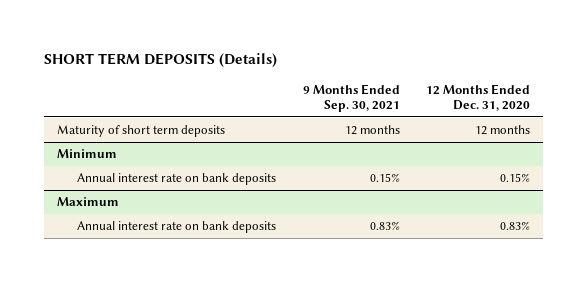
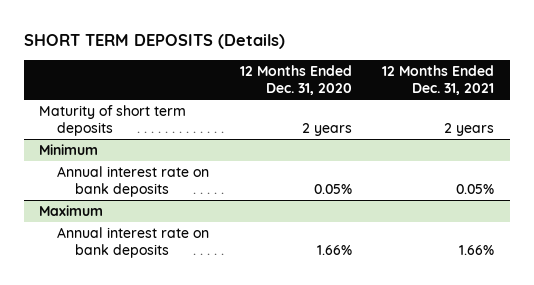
- | 9 Months Ended Sep. 30, 2021 | 12 Months Ended Dec. 31, 2020
+ | 12 Months Ended Dec. 31, 2020 | 12 Months Ended Dec. 31, 2021
- Maturity of short term deposits | 12 months | 12 months
+ Maturity of short term deposits | 2 years | 2 years
@ Minimum
- Annual interest rate on bank deposits | 0.15% | 0.15%
+ Annual interest rate on bank deposits | 0.05% | 0.05%
@ Maximum
- Annual interest rate on bank deposits | 0.83% | 0.83%
+ Annual interest rate on bank deposits | 1.66% | 1.66%

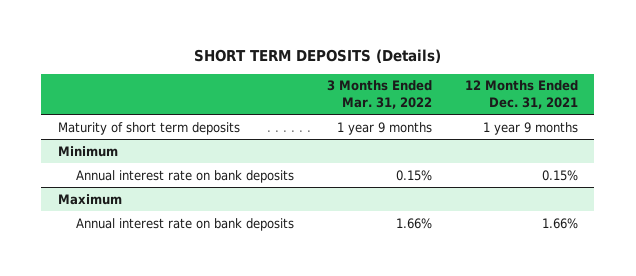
- | 12 Months Ended Dec. 31, 2020 | 12 Months Ended Dec. 31, 2021
+ | 3 Months Ended Mar. 31, 2022 | 12 Months Ended Dec. 31, 2021
- Maturity of short term deposits | 2 years | 2 years
+ Maturity of short term deposits | 1 year 9 months | 1 year 9 months
@ Minimum
- Annual interest rate on bank deposits | 0.05% | 0.05%
+ Annual interest rate on bank deposits | 0.15% | 0.15%

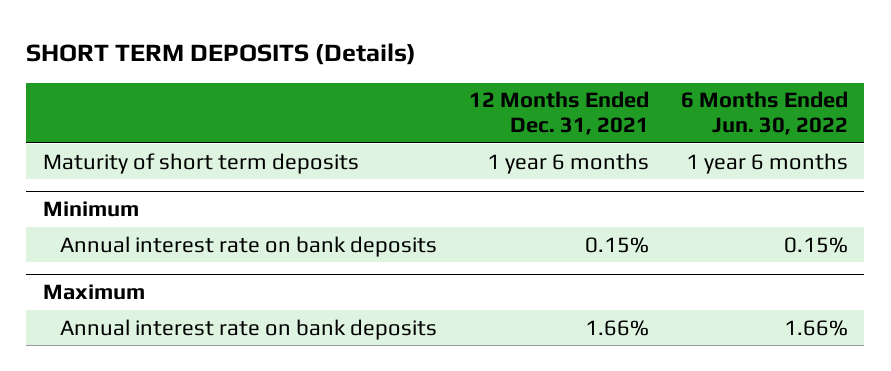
- | 3 Months Ended Mar. 31, 2022 | 12 Months Ended Dec. 31, 2021
+ | 12 Months Ended Dec. 31, 2021 | 6 Months Ended Jun. 30, 2022
- Maturity of short term deposits | 1 year 9 months | 1 year 9 months
+ Maturity of short term deposits | 1 year 6 months | 1 year 6 months

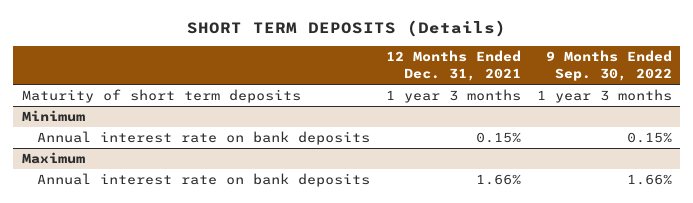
- | 12 Months Ended Dec. 31, 2021 | 6 Months Ended Jun. 30, 2022
+ | 12 Months Ended Dec. 31, 2021 | 9 Months Ended Sep. 30, 2022
- Maturity of short term deposits | 1 year 6 months | 1 year 6 months
+ Maturity of short term deposits | 1 year 3 months | 1 year 3 months

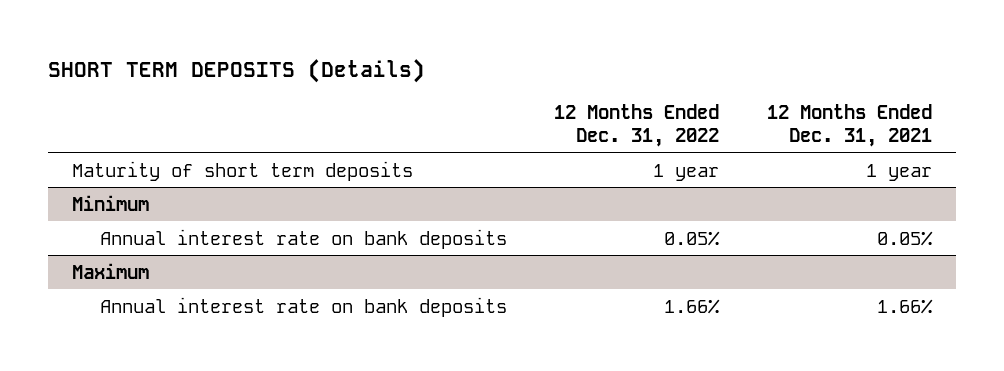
- | 12 Months Ended Dec. 31, 2021 | 9 Months Ended Sep. 30, 2022
+ | 12 Months Ended Dec. 31, 2022 | 12 Months Ended Dec. 31, 2021
- Maturity of short term deposits | 1 year 3 months | 1 year 3 months
+ Maturity of short term deposits | 1 year | 1 year
@ Minimum
- Annual interest rate on bank deposits | 0.15% | 0.15%
+ Annual interest rate on bank deposits | 0.05% | 0.05%

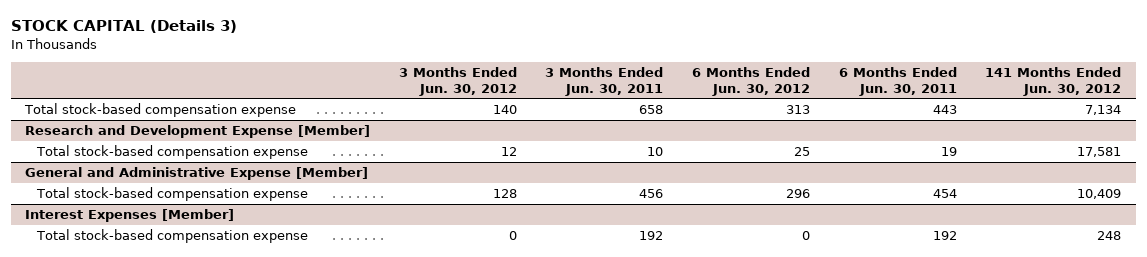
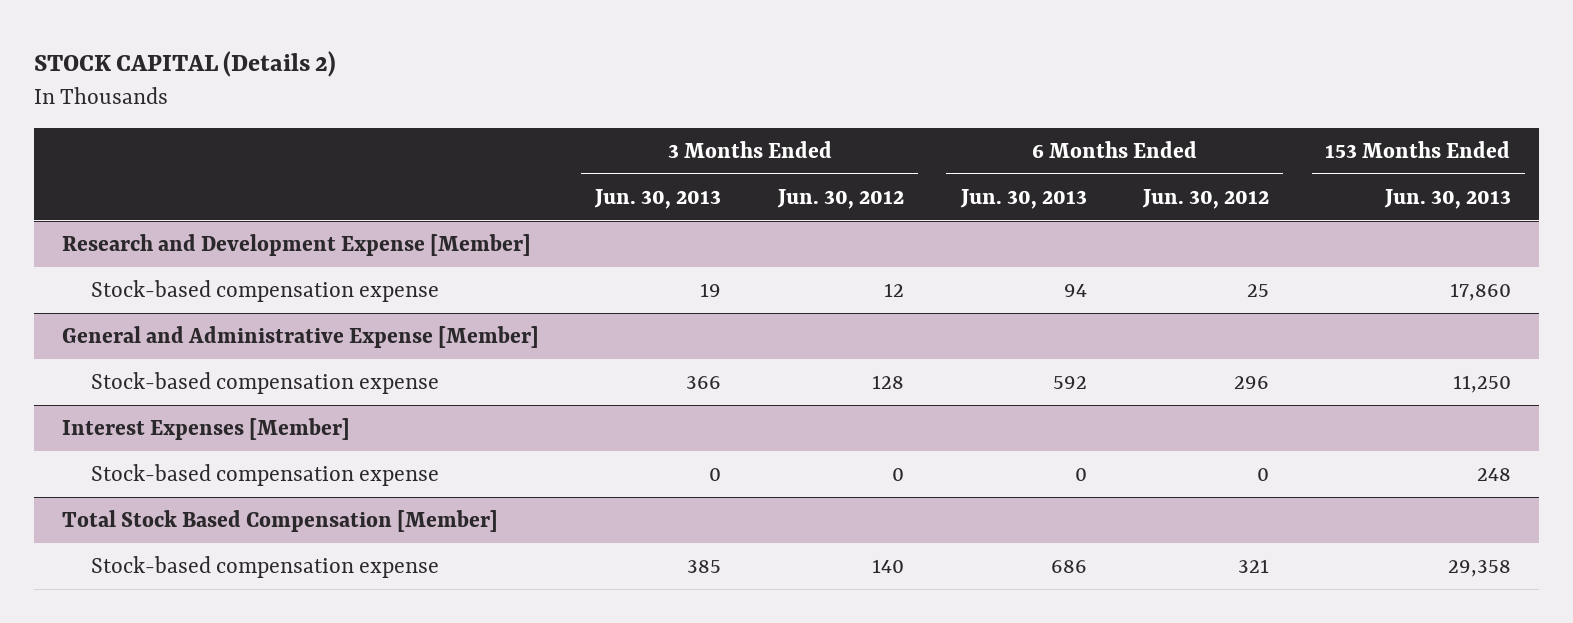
- STOCK CAPITAL (Details 3)
+ STOCK CAPITAL (Details 2)
- | 3 Months Ended Jun. 30, 2012 | 3 Months Ended Jun. 30, 2011 | 6 Months Ended Jun. 30, 2012 | 6 Months Ended Jun. 30, 2011 | 141 Months Ended Jun. 30, 2012
+ | 3 Months Ended Jun. 30, 2013 | 3 Months Ended Jun. 30, 2012 | 6 Months Ended Jun. 30, 2013 | 6 Months Ended Jun. 30, 2012 | 153 Months Ended Jun. 30, 2013
- Total stock-based compensation expense | 140 | 658 | 313 | 443 | 7,134
@ Research and Development Expense [Member]
- Total stock-based compensation expense | 12 | 10 | 25 | 19 | 17,581
+ Stock-based compensation expense | 19 | 12 | 94 | 25 | 17,860
@ General and Administrative Expense [Member]
- Total stock-based compensation expense | 128 | 456 | 296 | 454 | 10,409
+ Stock-based compensation expense | 366 | 128 | 592 | 296 | 11,250
@ Interest Expenses [Member]
- Total stock-based compensation expense | 0 | 192 | 0 | 192 | 248
+ Stock-based compensation expense | 0 | 0 | 0 | 0 | 248
+ Total Stock Based Compensation [Member]
+ Stock-based compensation expense | 385 | 140 | 686 | 321 | 29,358

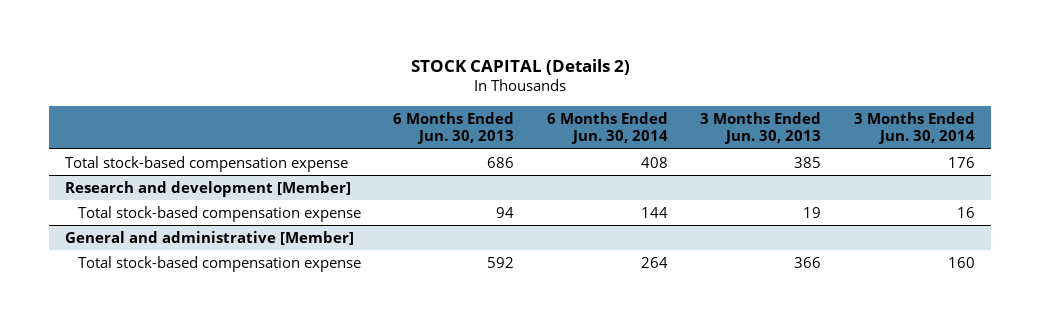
- | 3 Months Ended Jun. 30, 2013 | 3 Months Ended Jun. 30, 2012 | 6 Months Ended Jun. 30, 2013 | 6 Months Ended Jun. 30, 2012 | 153 Months Ended Jun. 30, 2013
+ | 6 Months Ended Jun. 30, 2013 | 6 Months Ended Jun. 30, 2014 | 3 Months Ended Jun. 30, 2013 | 3 Months Ended Jun. 30, 2014
- Research and Development Expense [Member]
- Stock-based compensation expense | 19 | 12 | 94 | 25 | 17,860
- General and Administrative Expense [Member]
- Stock-based compensation expense | 366 | 128 | 592 | 296 | 11,250
- Interest Expenses [Member]
- Stock-based compensation expense | 0 | 0 | 0 | 0 | 248
- Total Stock Based Compensation [Member]
- Stock-based compensation expense | 385 | 140 | 686 | 321 | 29,358
+ Total stock-based compensation expense | 686 | 408 | 385 | 176
+ Research and development [Member]
+ Total stock-based compensation expense | 94 | 144 | 19 | 16
+ General and administrative [Member]
+ Total stock-based compensation expense | 592 | 264 | 366 | 160

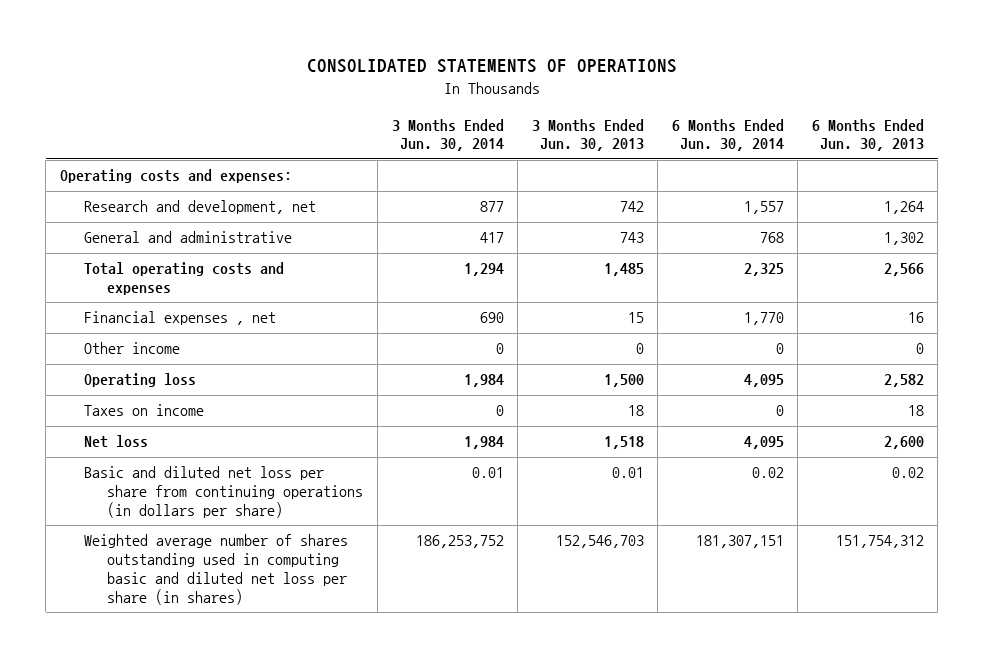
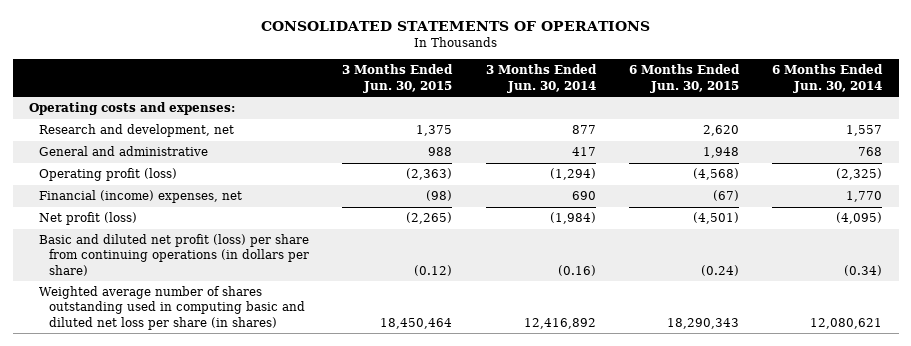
- | 3 Months Ended Jun. 30, 2014 | 3 Months Ended Jun. 30, 2013 | 6 Months Ended Jun. 30, 2014 | 6 Months Ended Jun. 30, 2013
+ | 3 Months Ended Jun. 30, 2015 | 3 Months Ended Jun. 30, 2014 | 6 Months Ended Jun. 30, 2015 | 6 Months Ended Jun. 30, 2014
- Total operating costs and expenses | 1,294 | 1,485 | 2,325 | 2,566
- Financial expenses , net | 690 | 15 | 1,770 | 16
- Other income | 0 | 0 | 0 | 0
- Operating loss | 1,984 | 1,500 | 4,095 | 2,582
- Taxes on income | 0 | 18 | 0 | 18
- Net loss | 1,984 | 1,518 | 4,095 | 2,600
- Basic and diluted net loss per share from continuing operations (in dollars per share) | 0.01 | 0.01 | 0.02 | 0.02
- Weighted average number of shares outstanding used in computing basic and diluted net loss per share (in shares) | 186,253,752 | 152,546,703 | 181,307,151 | 151,754,312
+ Operating profit (loss) | (2,363) | (1,294) | (4,568) | (2,325)
+ Financial (income) expenses, net | (98) | 690 | (67) | 1,770
+ Net profit (loss) | (2,265) | (1,984) | (4,501) | (4,095)
+ Basic and diluted net profit (loss) per share from continuing operations (in dollars per share) | (0.12) | (0.16) | (0.24) | (0.34)
+ Weighted average number of shares outstanding used in computing basic and diluted net loss per share (in shares) | 18,450,464 | 12,416,892 | 18,290,343 | 12,080,621

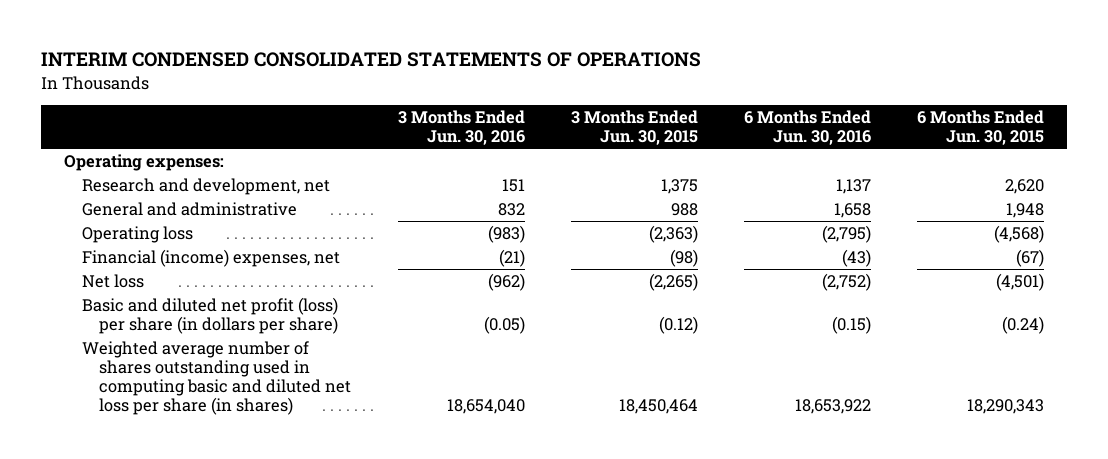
- CONSOLIDATED STATEMENTS OF OPERATIONS
+ INTERIM CONDENSED CONSOLIDATED STATEMENTS OF OPERATIONS
- | 3 Months Ended Jun. 30, 2015 | 3 Months Ended Jun. 30, 2014 | 6 Months Ended Jun. 30, 2015 | 6 Months Ended Jun. 30, 2014
+ | 3 Months Ended Jun. 30, 2016 | 3 Months Ended Jun. 30, 2015 | 6 Months Ended Jun. 30, 2016 | 6 Months Ended Jun. 30, 2015
- Operating costs and expenses:
+ Operating expenses:
- Operating profit (loss) | (2,363) | (1,294) | (4,568) | (2,325)
+ Operating loss | (983) | (2,363) | (2,795) | (4,568)
- Net profit (loss) | (2,265) | (1,984) | (4,501) | (4,095)
- Basic and diluted net profit (loss) per share from continuing operations (in dollars per share) | (0.12) | (0.16) | (0.24) | (0.34)
+ Net loss | (962) | (2,265) | (2,752) | (4,501)
+ Basic and diluted net profit (loss) per share (in dollars per share) | (0.05) | (0.12) | (0.15) | (0.24)

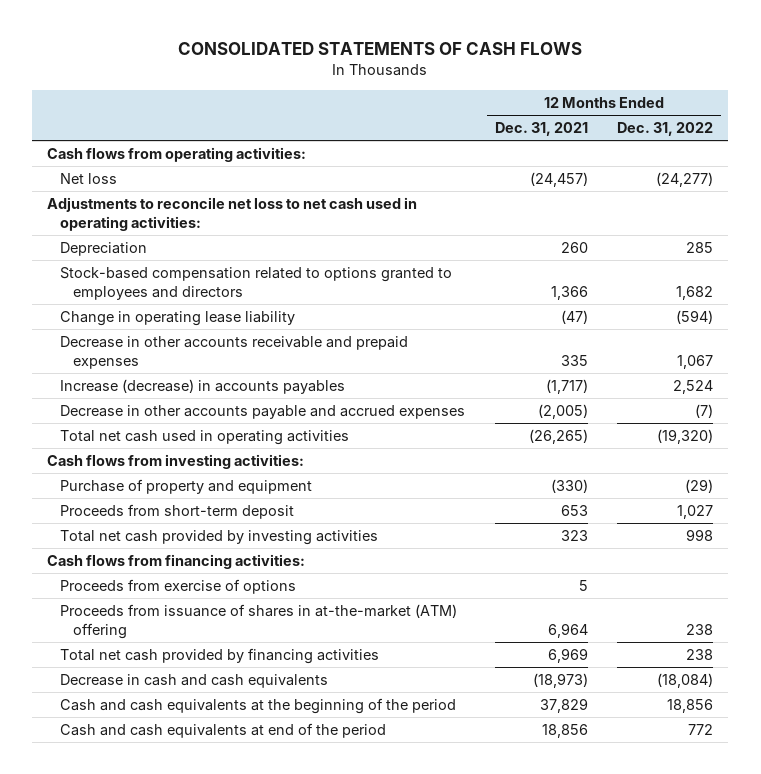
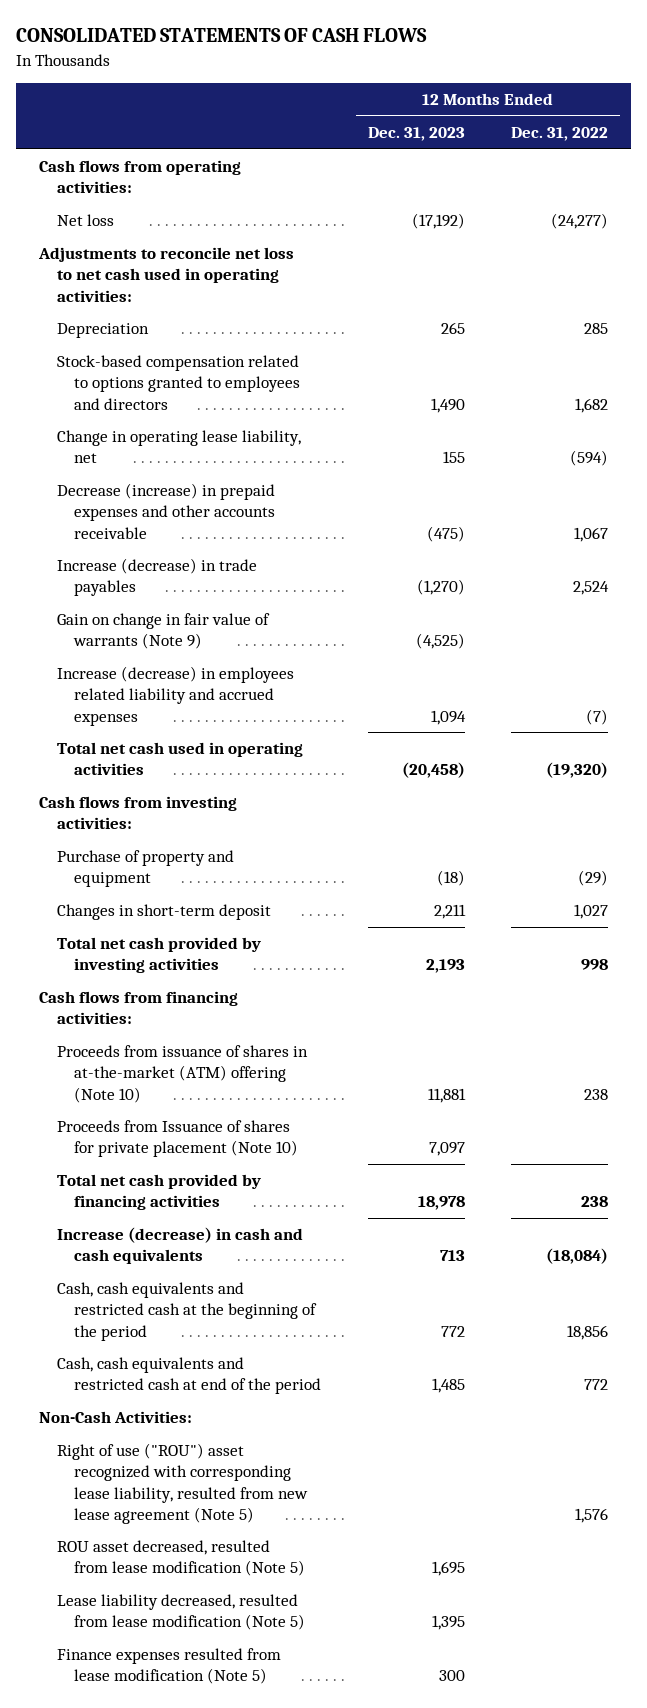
- | 12 Months Ended Dec. 31, 2021 | 12 Months Ended Dec. 31, 2022
+ | 12 Months Ended Dec. 31, 2023 | 12 Months Ended Dec. 31, 2022
- Change in operating lease liability | (47) | (594)
- Decrease in other accounts receivable and prepaid expenses | 335 | 1,067
- Increase (decrease) in accounts payables | (1,717) | 2,524
- Decrease in other accounts payable and accrued expenses | (2,005) | (7)
+ Change in operating lease liability, net | 155 | (594)
+ Decrease (increase) in prepaid expenses and other accounts receivable | (475) | 1,067
+ Increase (decrease) in trade payables | (1,270) | 2,524
+ Gain on change in fair value of warrants (Note 9) | (4,525) |
+ Increase (decrease) in employees related liability and accrued expenses | 1,094 | (7)
- Proceeds from short-term deposit | 653 | 1,027
+ Changes in short-term deposit | 2,211 | 1,027
- Proceeds from exercise of options | 5 |
- Proceeds from issuance of shares in at-the-market (ATM) offering | 6,964 | 238
+ Proceeds from issuance of shares in at-the-market (ATM) offering (Note 10) | 11,881 | 238
+ Proceeds from Issuance of shares for private placement (Note 10) | 7,097 |
- Decrease in cash and cash equivalents | (18,973) | (18,084)
- Cash and cash equivalents at the beginning of the period | 37,829 | 18,856
- Cash and cash equivalents at end of the period | 18,856 | 772
+ Increase (decrease) in cash and cash equivalents | 713 | (18,084)
+ Cash, cash equivalents and restricted cash at the beginning of the period | 772 | 18,856
+ Cash, cash equivalents and restricted cash at end of the period | 1,485 | 772
+ Non-Cash Activities:
+ Right of use ("ROU") asset recognized with corresponding lease liability, resulted from new lease agreement (Note 5) | | 1,576
+ ROU asset decreased, resulted from lease modification (Note 5) | 1,695 |
+ Lease liability decreased, resulted from lease modification (Note 5) | 1,395 |
+ Finance expenses resulted from lease modification (Note 5) | 300 |

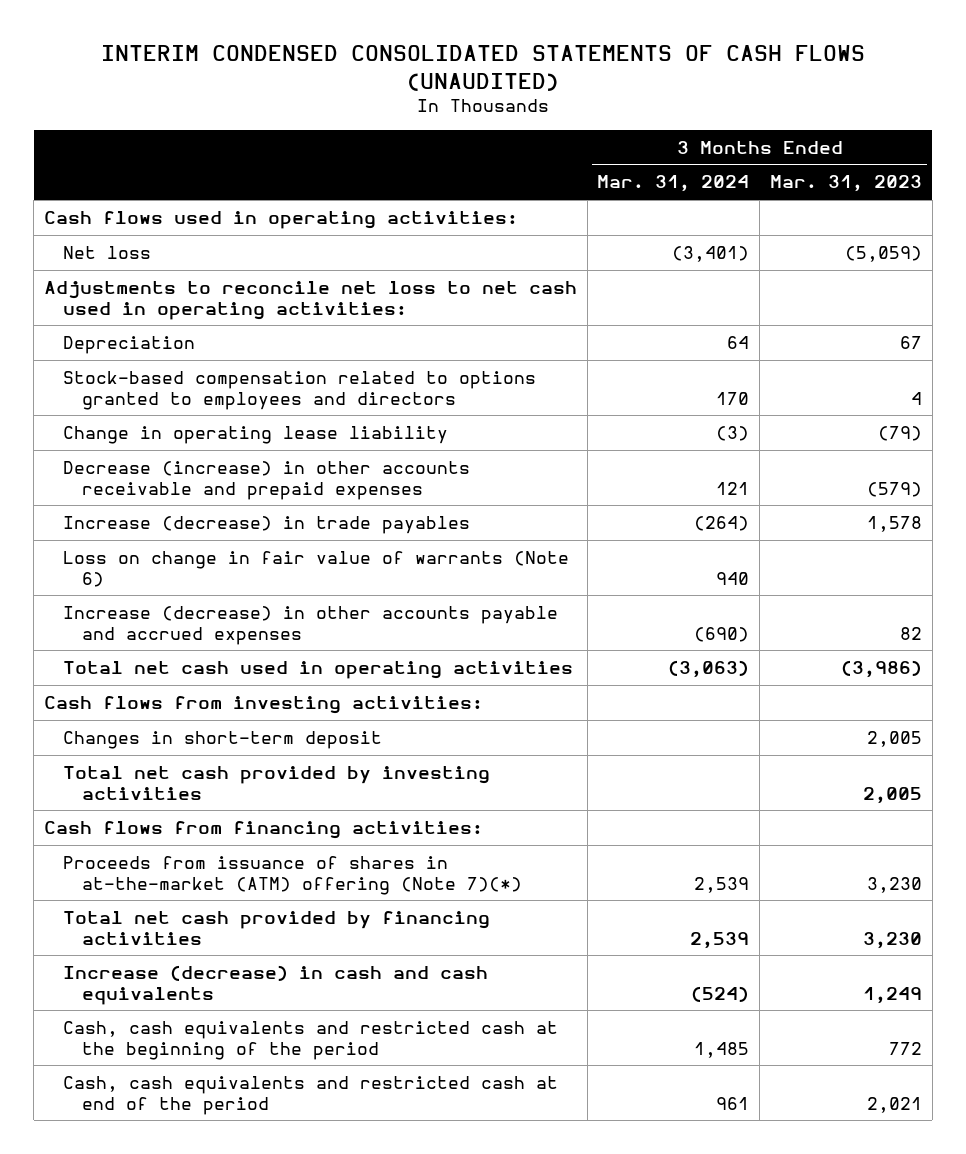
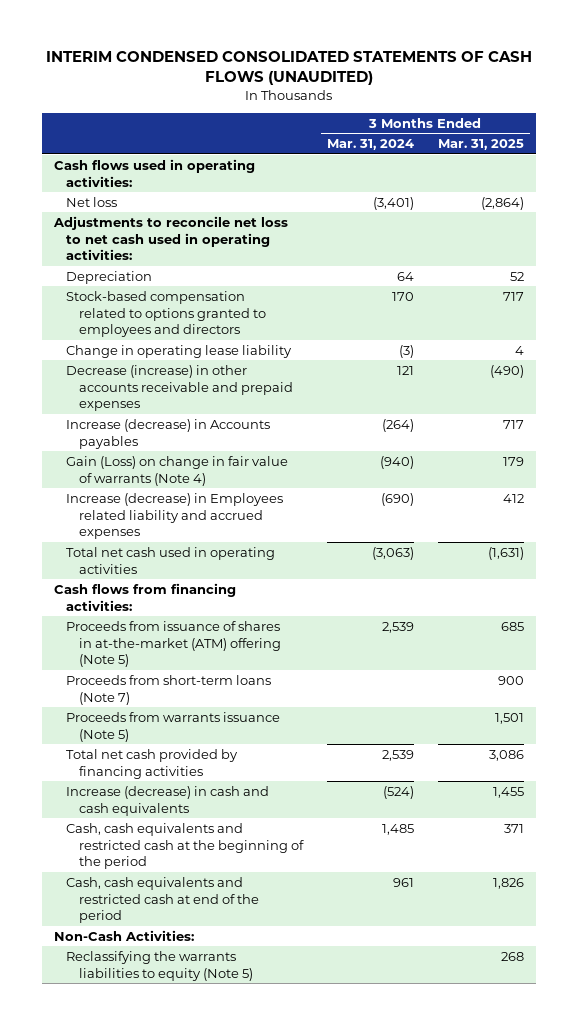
- | 3 Months Ended Mar. 31, 2024 | 3 Months Ended Mar. 31, 2023
+ | 3 Months Ended Mar. 31, 2024 | 3 Months Ended Mar. 31, 2025
- Increase (decrease) in trade payables | (264) | 1,578
- Loss on change in fair value of warrants (Note 6) | 940 |
- Increase (decrease) in other accounts payable and accrued expenses | (690) | 82
+ Increase (decrease) in Accounts payables | (264) | 717
+ Gain (Loss) on change in fair value of warrants (Note 4) | (940) | 179
+ Increase (decrease) in Employees related liability and accrued expenses | (690) | 412
- Cash flows from investing activities:
- Changes in short-term deposit | | 2,005
- Total net cash provided by investing activities | | 2,005
- Proceeds from issuance of shares in at-the-market (ATM) offering (Note 7)(*) | 2,539 | 3,230
+ Proceeds from issuance of shares in at-the-market (ATM) offering (Note 5) | 2,539 | 685
+ Proceeds from short-term loans (Note 7) | | 900
+ Proceeds from warrants issuance (Note 5) | | 1,501
+ Non-Cash Activities:
+ Reclassifying the warrants liabilities to equity (Note 5) | | 268

